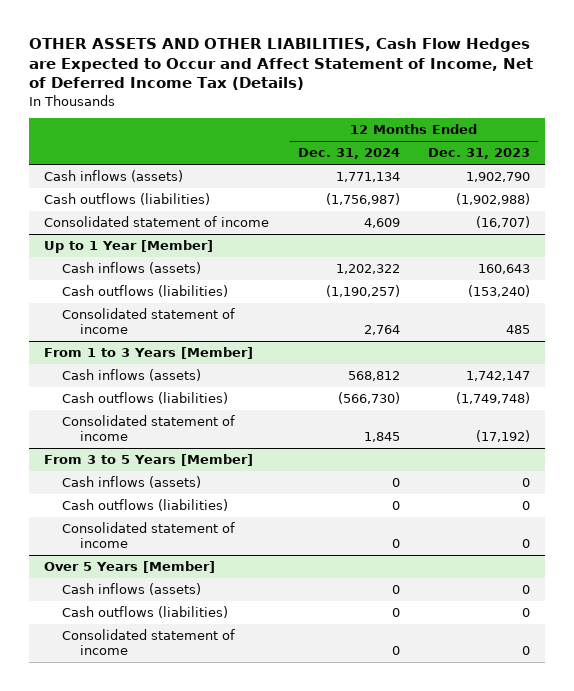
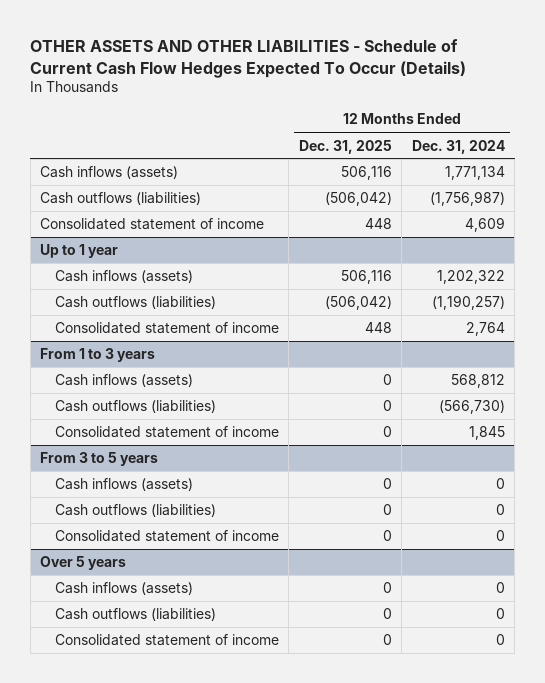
- OTHER ASSETS AND OTHER LIABILITIES, Cash Flow Hedges are Expected to Occur and Affect Statement of Income, Net of Deferred Income Tax (Details)
+ OTHER ASSETS AND OTHER LIABILITIES - Schedule of Current Cash Flow Hedges Expected To Occur (Details)
- | 12 Months Ended Dec. 31, 2024 | 12 Months Ended Dec. 31, 2023
+ | 12 Months Ended Dec. 31, 2025 | 12 Months Ended Dec. 31, 2024
- Up to 1 Year [Member]
+ Up to 1 year
- From 1 to 3 Years [Member]
+ From 1 to 3 years
- From 3 to 5 Years [Member]
+ From 3 to 5 years
- Over 5 Years [Member]
+ Over 5 years

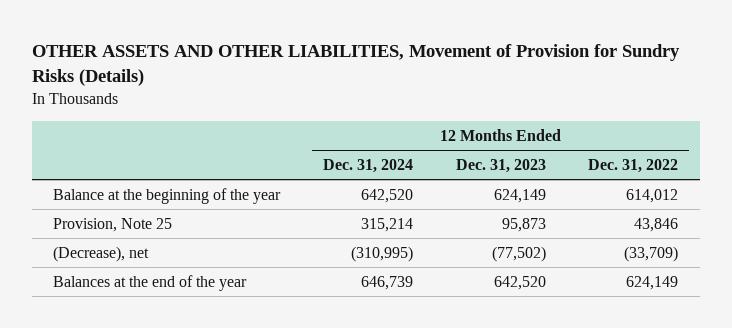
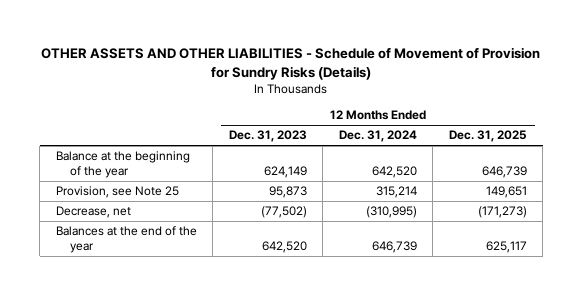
- OTHER ASSETS AND OTHER LIABILITIES, Movement of Provision for Sundry Risks (Details)
+ OTHER ASSETS AND OTHER LIABILITIES - Schedule of Movement of Provision for Sundry Risks (Details)
- | 12 Months Ended Dec. 31, 2024 | 12 Months Ended Dec. 31, 2023 | 12 Months Ended Dec. 31, 2022
+ | 12 Months Ended Dec. 31, 2023 | 12 Months Ended Dec. 31, 2024 | 12 Months Ended Dec. 31, 2025
- Provision, Note 25 | 315,214 | 95,873 | 43,846
- (Decrease), net | (310,995) | (77,502) | (33,709)
+ Provision, see Note 25 | 95,873 | 315,214 | 149,651
+ Decrease, net | (77,502) | (310,995) | (171,273)

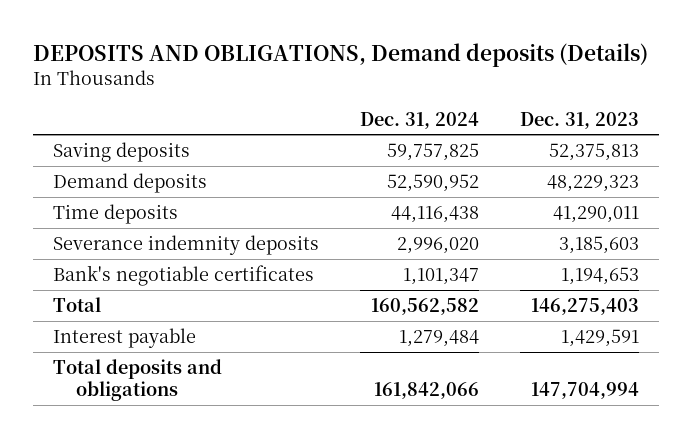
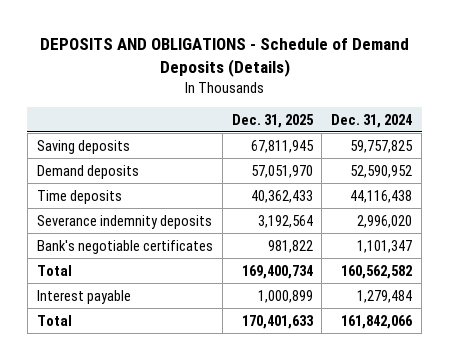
- DEPOSITS AND OBLIGATIONS, Demand deposits (Details)
+ DEPOSITS AND OBLIGATIONS - Schedule of Demand Deposits (Details)
- | Dec. 31, 2024 | Dec. 31, 2023
+ | Dec. 31, 2025 | Dec. 31, 2024
- Total deposits and obligations | 161,842,066 | 147,704,994
+ Total | 170,401,633 | 161,842,066

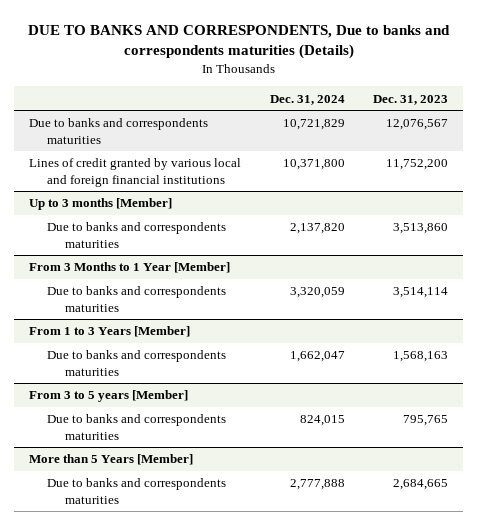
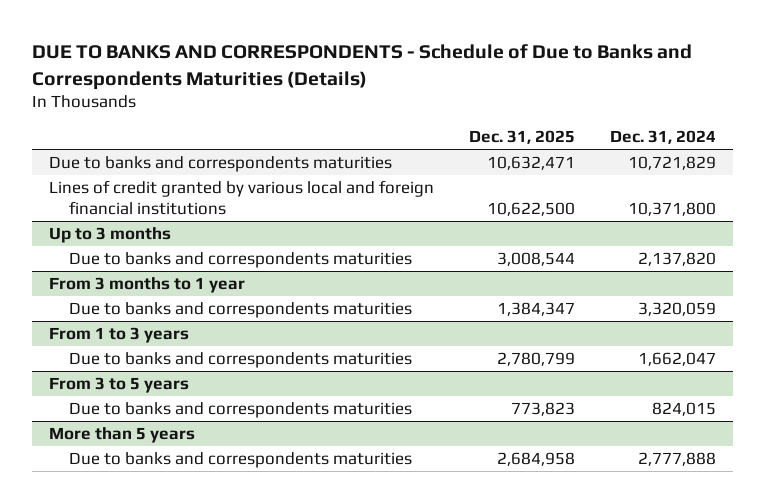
- DUE TO BANKS AND CORRESPONDENTS, Due to banks and correspondents maturities (Details)
+ DUE TO BANKS AND CORRESPONDENTS - Schedule of Due to Banks and Correspondents Maturities (Details)
- | Dec. 31, 2024 | Dec. 31, 2023
+ | Dec. 31, 2025 | Dec. 31, 2024
- Up to 3 months [Member]
+ Up to 3 months
- From 3 Months to 1 Year [Member]
+ From 3 months to 1 year
- From 1 to 3 Years [Member]
+ From 1 to 3 years
- From 3 to 5 years [Member]
+ From 3 to 5 years
- More than 5 Years [Member]
+ More than 5 years

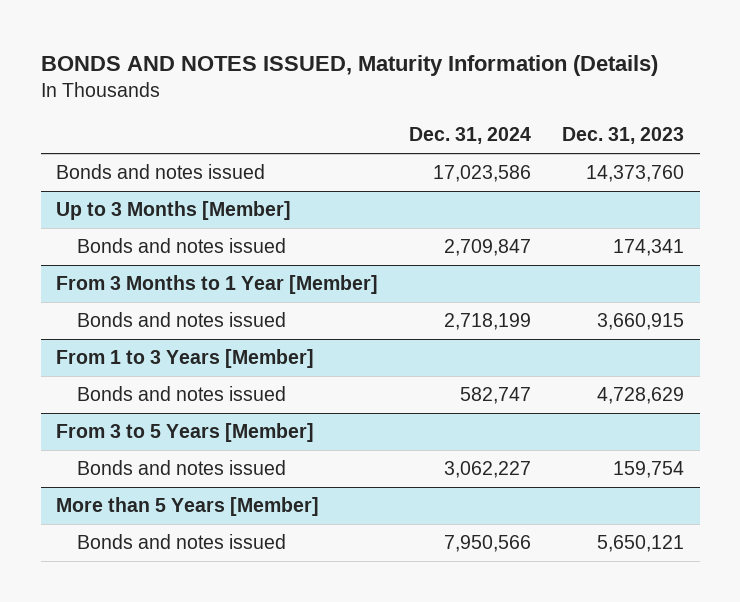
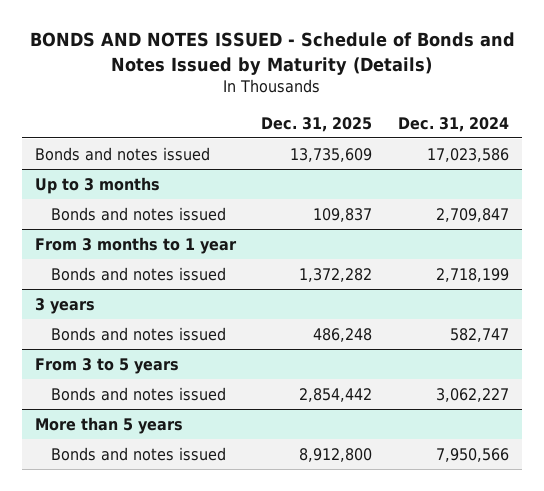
- BONDS AND NOTES ISSUED, Maturity Information (Details)
+ BONDS AND NOTES ISSUED - Schedule of Bonds and Notes Issued by Maturity (Details)
- | Dec. 31, 2024 | Dec. 31, 2023
+ | Dec. 31, 2025 | Dec. 31, 2024
- Up to 3 Months [Member]
+ Up to 3 months
- From 3 Months to 1 Year [Member]
+ From 3 months to 1 year
- From 1 to 3 Years [Member]
+ 3 years
- From 3 to 5 Years [Member]
+ From 3 to 5 years
- More than 5 Years [Member]
+ More than 5 years

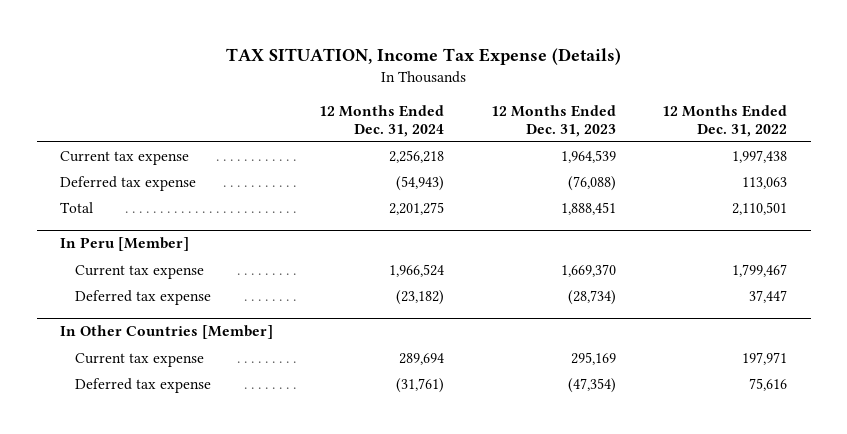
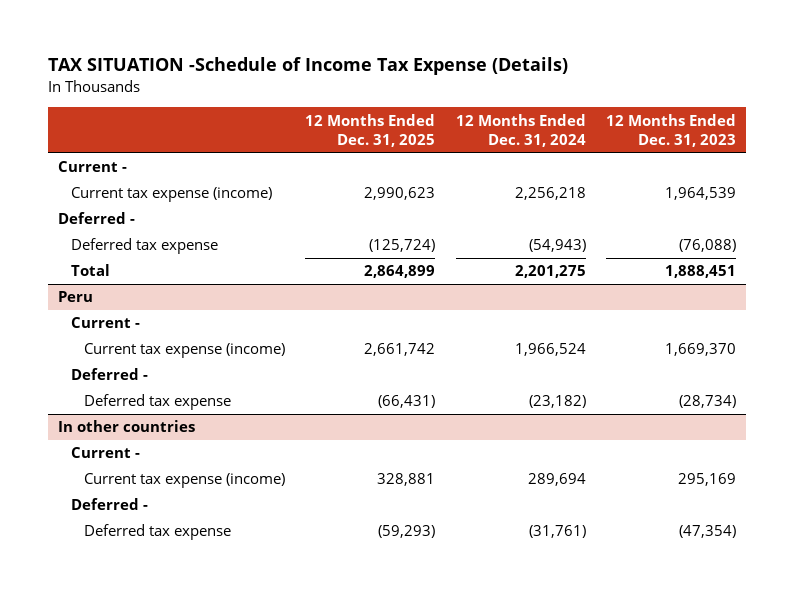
- TAX SITUATION, Income Tax Expense (Details)
+ TAX SITUATION -Schedule of Income Tax Expense (Details)
- | 12 Months Ended Dec. 31, 2024 | 12 Months Ended Dec. 31, 2023 | 12 Months Ended Dec. 31, 2022
+ | 12 Months Ended Dec. 31, 2025 | 12 Months Ended Dec. 31, 2024 | 12 Months Ended Dec. 31, 2023
- Current tax expense | 2,256,218 | 1,964,539 | 1,997,438
+ Current -
+ Current tax expense (income) | 2,990,623 | 2,256,218 | 1,964,539
+ Deferred -
- In Peru [Member]
- Current tax expense | 1,966,524 | 1,669,370 | 1,799,467
+ Peru
+ Current -
+ Current tax expense (income) | 2,661,742 | 1,966,524 | 1,669,370
+ Deferred -
- In Other Countries [Member]
- Current tax expense | 289,694 | 295,169 | 197,971
+ In other countries
+ Current -
+ Current tax expense (income) | 328,881 | 289,694 | 295,169
+ Deferred -

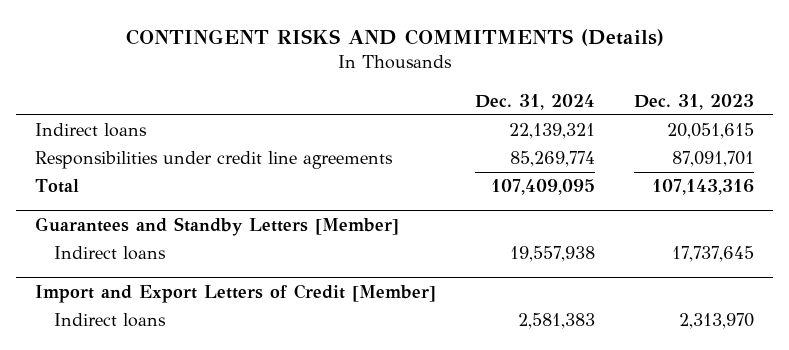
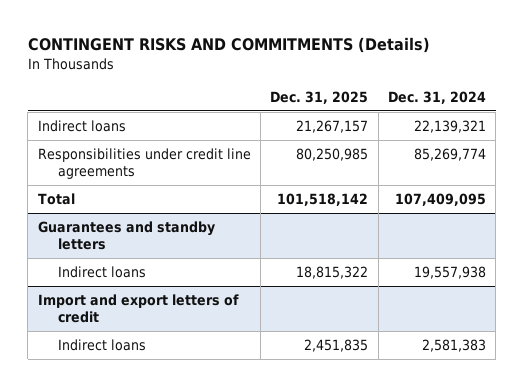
- | Dec. 31, 2024 | Dec. 31, 2023
+ | Dec. 31, 2025 | Dec. 31, 2024
- Guarantees and Standby Letters [Member]
+ Guarantees and standby letters
- Import and Export Letters of Credit [Member]
+ Import and export letters of credit

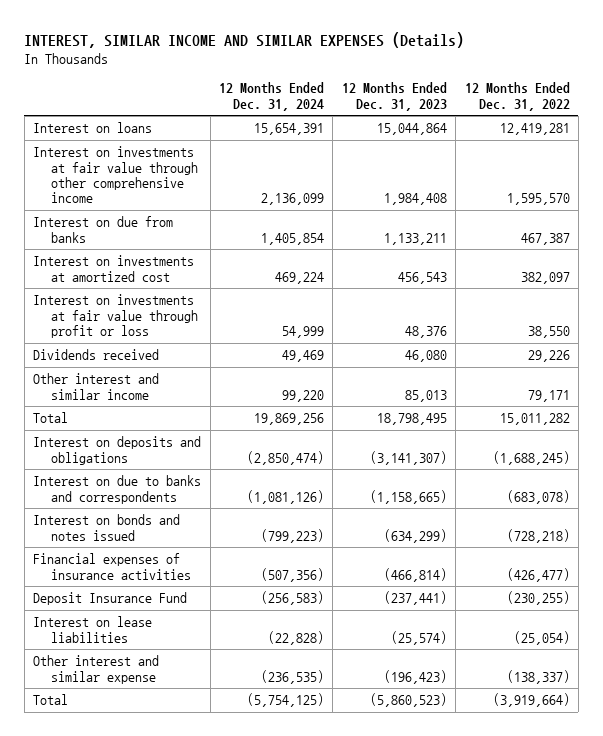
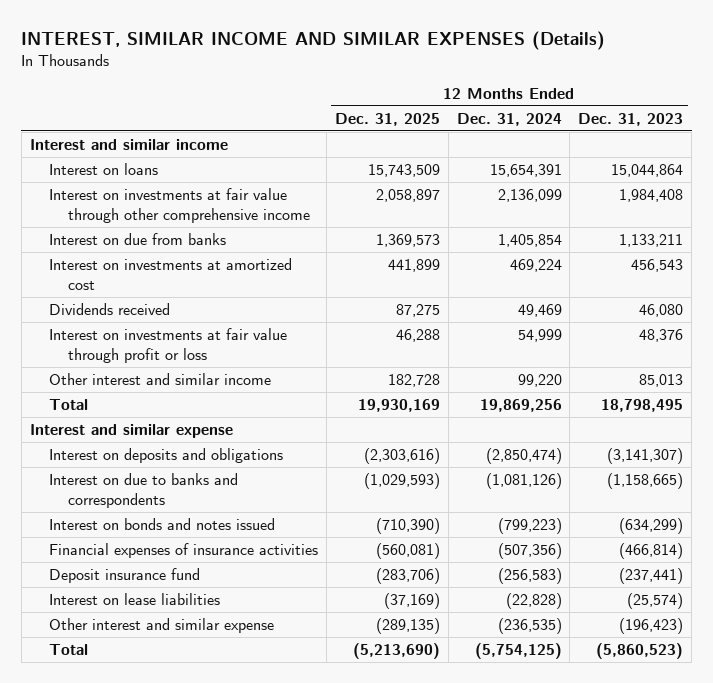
- | 12 Months Ended Dec. 31, 2024 | 12 Months Ended Dec. 31, 2023 | 12 Months Ended Dec. 31, 2022
+ | 12 Months Ended Dec. 31, 2025 | 12 Months Ended Dec. 31, 2024 | 12 Months Ended Dec. 31, 2023
+ Interest and similar income
moved down: Interest on investments at fair value through profit or loss | 46,288 | 54,999 | 48,376
+ Interest and similar expense
- Deposit Insurance Fund | (256,583) | (237,441) | (230,255)
+ Deposit insurance fund | (283,706) | (256,583) | (237,441)

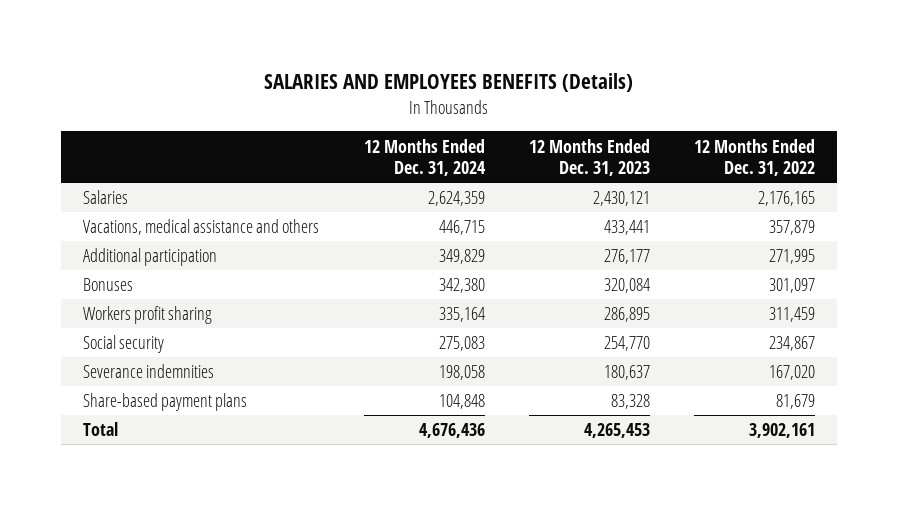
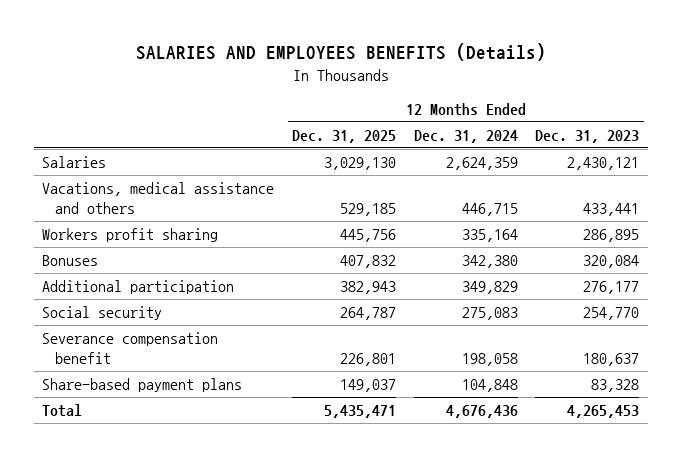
- | 12 Months Ended Dec. 31, 2024 | 12 Months Ended Dec. 31, 2023 | 12 Months Ended Dec. 31, 2022
+ | 12 Months Ended Dec. 31, 2025 | 12 Months Ended Dec. 31, 2024 | 12 Months Ended Dec. 31, 2023
moved down: Bonuses | 407,832 | 342,380 | 320,084
moved down: Additional participation | 382,943 | 349,829 | 276,177
- Severance indemnities | 198,058 | 180,637 | 167,020
+ Severance compensation benefit | 226,801 | 198,058 | 180,637

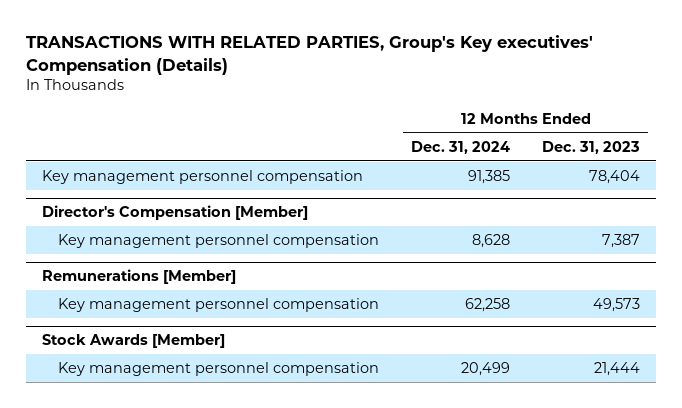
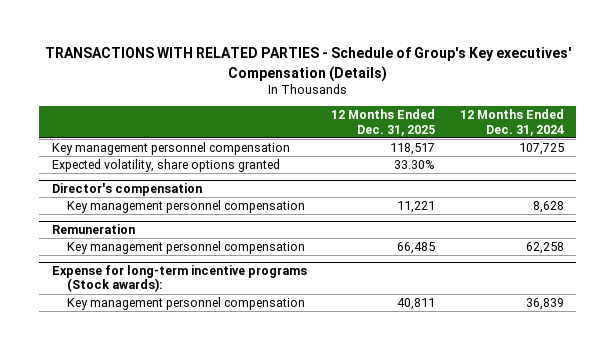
- TRANSACTIONS WITH RELATED PARTIES, Group's Key executives' Compensation (Details)
+ TRANSACTIONS WITH RELATED PARTIES - Schedule of Group's Key executives' Compensation (Details)
- | 12 Months Ended Dec. 31, 2024 | 12 Months Ended Dec. 31, 2023
+ | 12 Months Ended Dec. 31, 2025 | 12 Months Ended Dec. 31, 2024
- Key management personnel compensation | 91,385 | 78,404
- Director's Compensation [Member]
+ Key management personnel compensation | 118,517 | 107,725
+ Expected volatility, share options granted | 33.30% |
+ Director's compensation
- Remunerations [Member]
+ Remuneration
- Stock Awards [Member]
- Key management personnel compensation | 20,499 | 21,444
+ Expense for long-term incentive programs (Stock awards):
+ Key management personnel compensation | 40,811 | 36,839

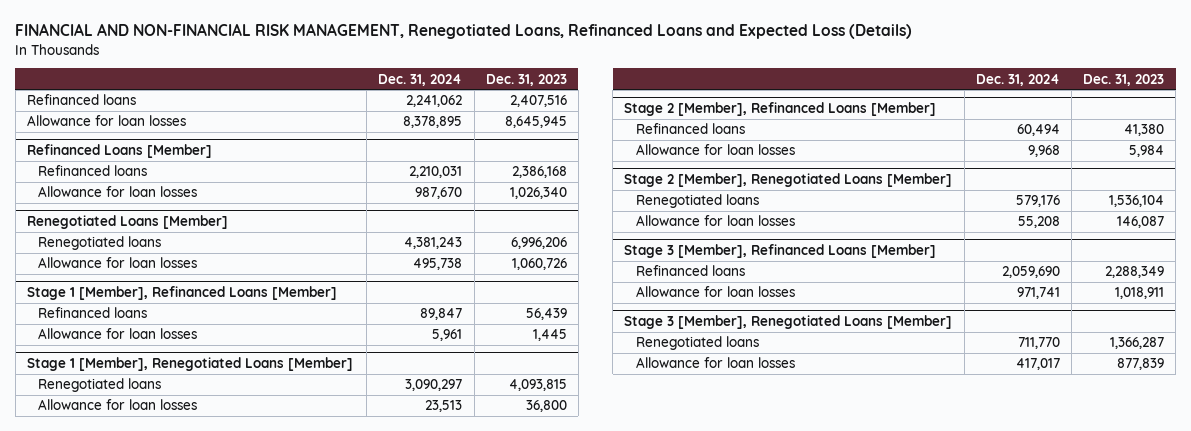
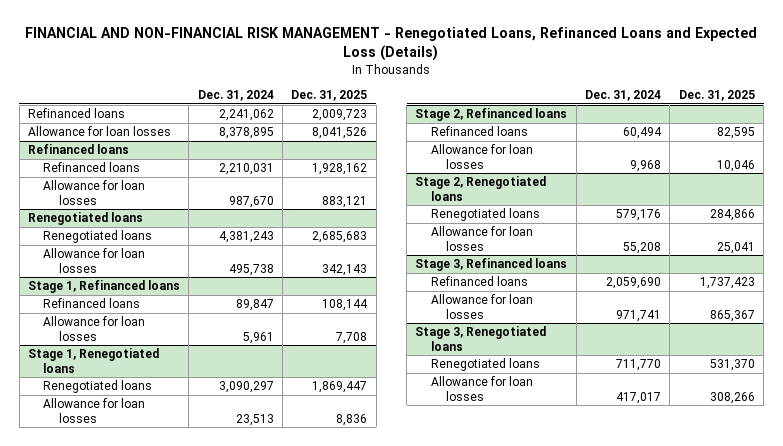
- FINANCIAL AND NON-FINANCIAL RISK MANAGEMENT, Renegotiated Loans, Refinanced Loans and Expected Loss (Details)
+ FINANCIAL AND NON-FINANCIAL RISK MANAGEMENT - Renegotiated Loans, Refinanced Loans and Expected Loss (Details)
- | Dec. 31, 2024 | Dec. 31, 2023
+ | Dec. 31, 2024 | Dec. 31, 2025
- Refinanced Loans [Member]
+ Refinanced loans
- Renegotiated Loans [Member]
+ Renegotiated loans
- Stage 1 [Member], Refinanced Loans [Member]
+ Stage 1, Refinanced loans
- Stage 1 [Member], Renegotiated Loans [Member]
+ Stage 1, Renegotiated loans
- Stage 2 [Member], Refinanced Loans [Member]
+ Stage 2, Refinanced loans
- Stage 2 [Member], Renegotiated Loans [Member]
+ Stage 2, Renegotiated loans
- Stage 3 [Member], Refinanced Loans [Member]
+ Stage 3, Refinanced loans
- Stage 3 [Member], Renegotiated Loans [Member]
+ Stage 3, Renegotiated loans

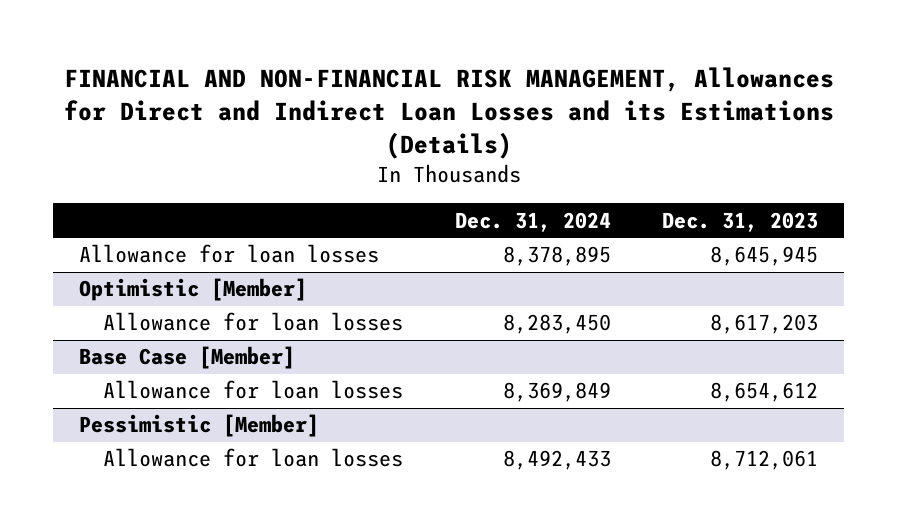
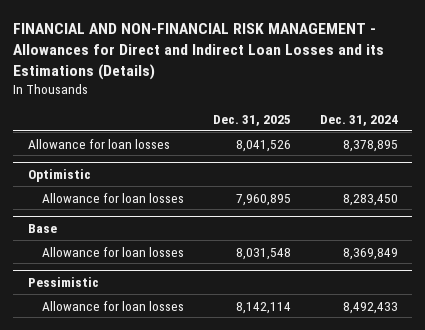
- FINANCIAL AND NON-FINANCIAL RISK MANAGEMENT, Allowances for Direct and Indirect Loan Losses and its Estimations (Details)
+ FINANCIAL AND NON-FINANCIAL RISK MANAGEMENT - Allowances for Direct and Indirect Loan Losses and its Estimations (Details)
- | Dec. 31, 2024 | Dec. 31, 2023
+ | Dec. 31, 2025 | Dec. 31, 2024
- Optimistic [Member]
+ Optimistic
- Base Case [Member]
+ Base
- Pessimistic [Member]
+ Pessimistic

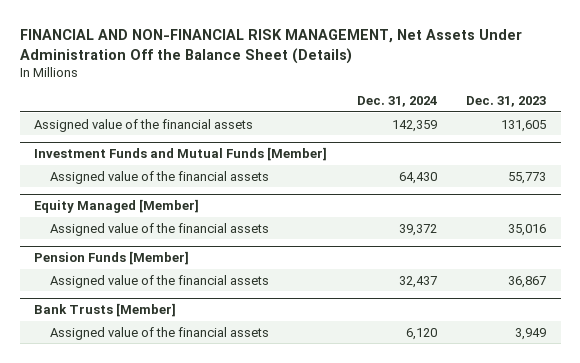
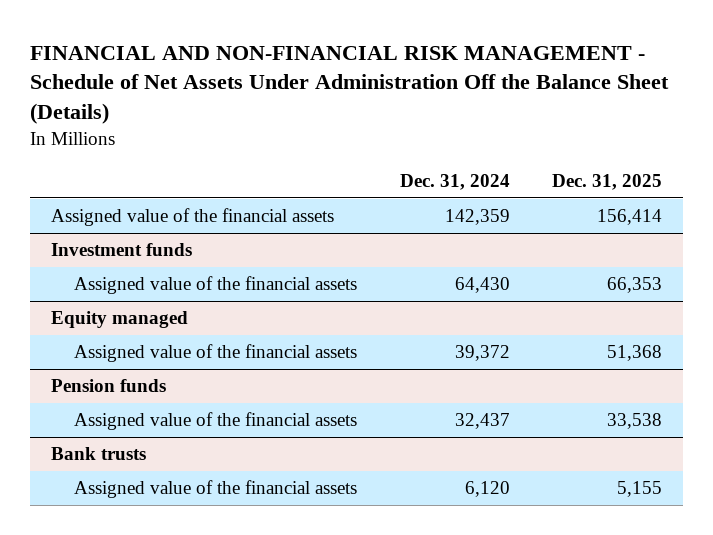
- FINANCIAL AND NON-FINANCIAL RISK MANAGEMENT, Net Assets Under Administration Off the Balance Sheet (Details)
+ FINANCIAL AND NON-FINANCIAL RISK MANAGEMENT - Schedule of Net Assets Under Administration Off the Balance Sheet (Details)
- | Dec. 31, 2024 | Dec. 31, 2023
+ | Dec. 31, 2024 | Dec. 31, 2025
- Investment Funds and Mutual Funds [Member]
+ Investment funds
- Equity Managed [Member]
+ Equity managed
- Pension Funds [Member]
+ Pension funds
- Bank Trusts [Member]
+ Bank trusts

